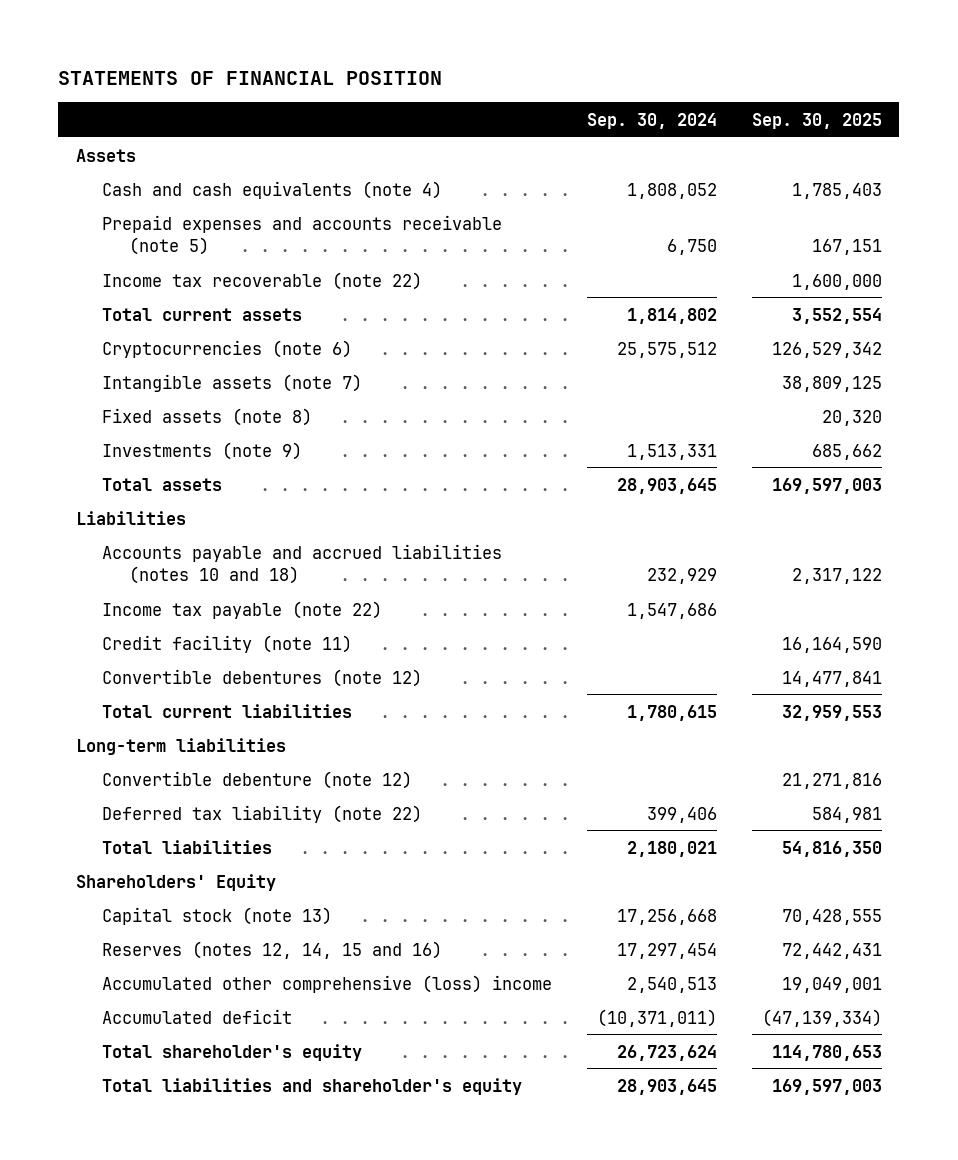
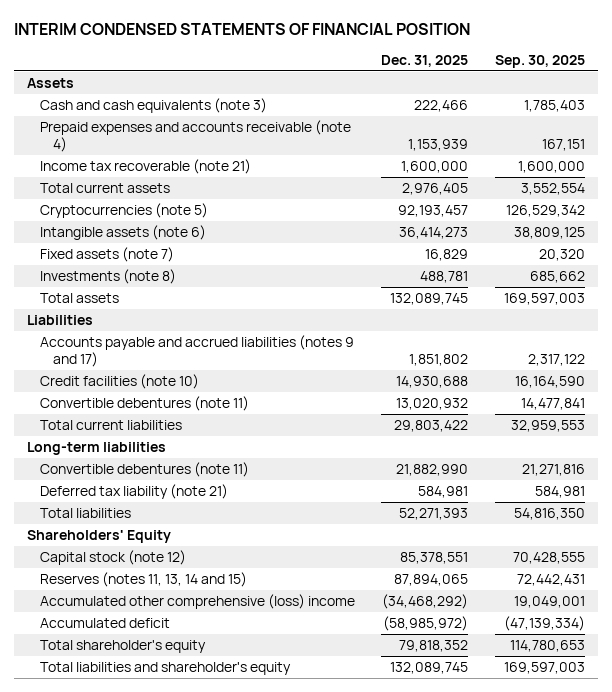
- STATEMENTS OF FINANCIAL POSITION
+ INTERIM CONDENSED STATEMENTS OF FINANCIAL POSITION
- | Sep. 30, 2024 | Sep. 30, 2025
+ | Dec. 31, 2025 | Sep. 30, 2025
- Cash and cash equivalents (note 4) | 1,808,052 | 1,785,403
- Prepaid expenses and accounts receivable (note 5) | 6,750 | 167,151
- Income tax recoverable (note 22) | | 1,600,000
+ Cash and cash equivalents (note 3) | 222,466 | 1,785,403
+ Prepaid expenses and accounts receivable (note 4) | 1,153,939 | 167,151
+ Income tax recoverable (note 21) | 1,600,000 | 1,600,000
- Cryptocurrencies (note 6) | 25,575,512 | 126,529,342
- Intangible assets (note 7) | | 38,809,125
- Fixed assets (note 8) | | 20,320
- Investments (note 9) | 1,513,331 | 685,662
+ Cryptocurrencies (note 5) | 92,193,457 | 126,529,342
+ Intangible assets (note 6) | 36,414,273 | 38,809,125
+ Fixed assets (note 7) | 16,829 | 20,320
+ Investments (note 8) | 488,781 | 685,662
- Accounts payable and accrued liabilities (notes 10 and 18) | 232,929 | 2,317,122
- Income tax payable (note 22) | 1,547,686 |
- Credit facility (note 11) | | 16,164,590
- Convertible debentures (note 12) | | 14,477,841
+ Accounts payable and accrued liabilities (notes 9 and 17) | 1,851,802 | 2,317,122
+ Credit facilities (note 10) | 14,930,688 | 16,164,590
+ Convertible debentures (note 11) | 13,020,932 | 14,477,841
- Convertible debenture (note 12) | | 21,271,816
- Deferred tax liability (note 22) | 399,406 | 584,981
+ Convertible debentures (note 11) | 21,882,990 | 21,271,816
+ Deferred tax liability (note 21) | 584,981 | 584,981
- Capital stock (note 13) | 17,256,668 | 70,428,555
- Reserves (notes 12, 14, 15 and 16) | 17,297,454 | 72,442,431
+ Capital stock (note 12) | 85,378,551 | 70,428,555
+ Reserves (notes 11, 13, 14 and 15) | 87,894,065 | 72,442,431

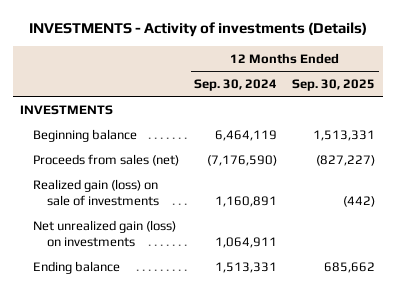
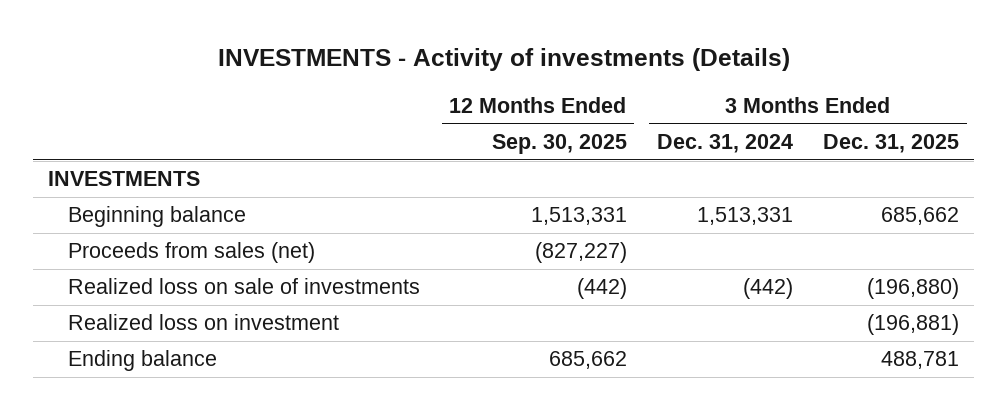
- | 12 Months Ended Sep. 30, 2024 | 12 Months Ended Sep. 30, 2025
+ | 12 Months Ended Sep. 30, 2025 | 3 Months Ended Dec. 31, 2024 | 3 Months Ended Dec. 31, 2025
- Realized gain (loss) on sale of investments | 1,160,891 | (442)
- Net unrealized gain (loss) on investments | 1,064,911 |
+ Realized loss on sale of investments | (442) | (442) | (196,880)
+ Realized loss on investment | | | (196,881)

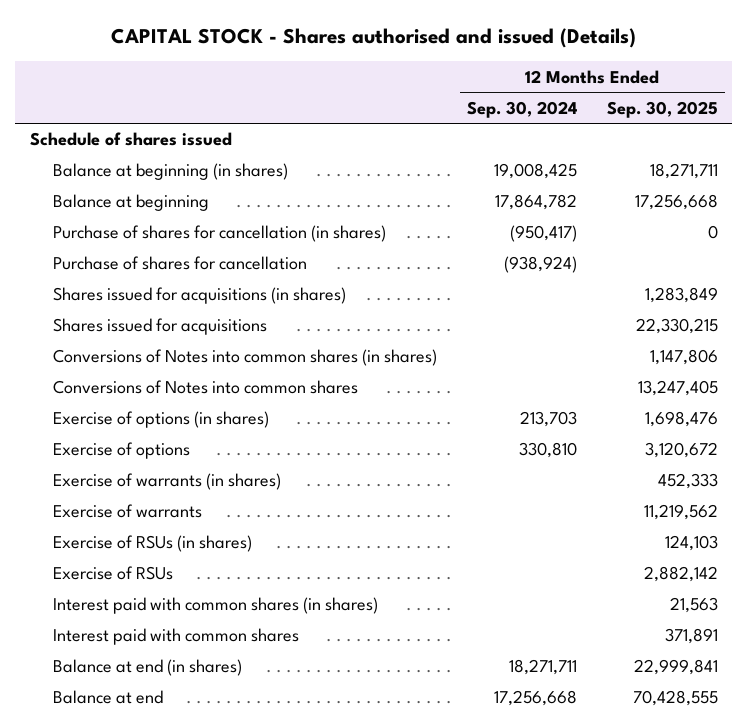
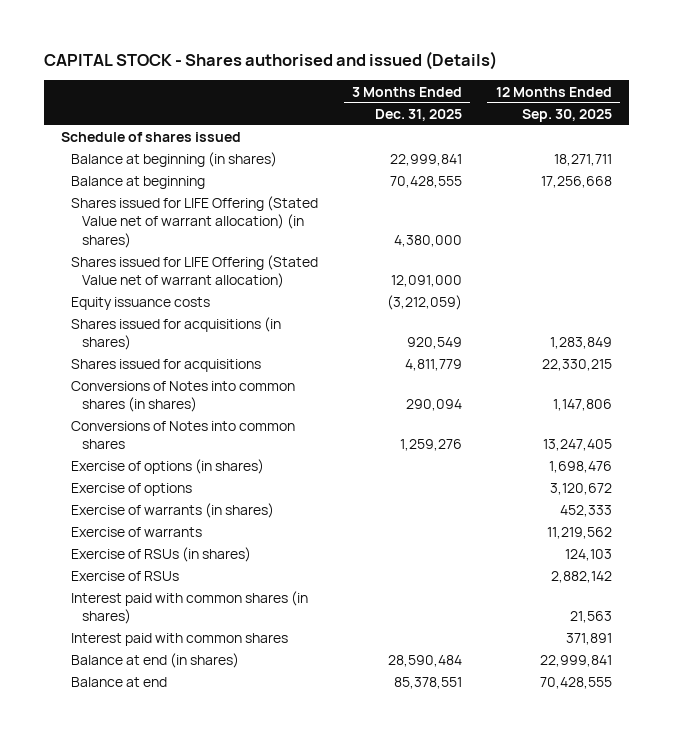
- | 12 Months Ended Sep. 30, 2024 | 12 Months Ended Sep. 30, 2025
+ | 3 Months Ended Dec. 31, 2025 | 12 Months Ended Sep. 30, 2025
- Purchase of shares for cancellation (in shares) | (950,417) | 0
- Purchase of shares for cancellation | (938,924) |
+ Shares issued for LIFE Offering (Stated Value net of warrant allocation) (in shares) | 4,380,000 |
+ Shares issued for LIFE Offering (Stated Value net of warrant allocation) | 12,091,000 |
+ Equity issuance costs | (3,212,059) |

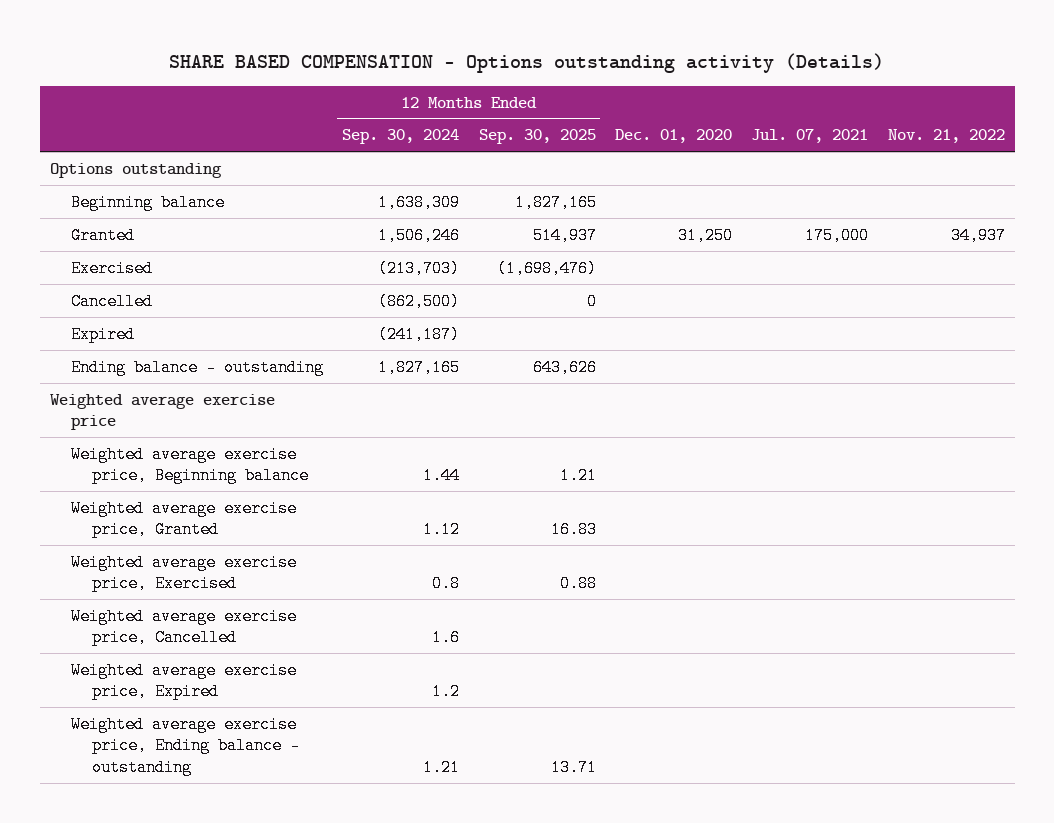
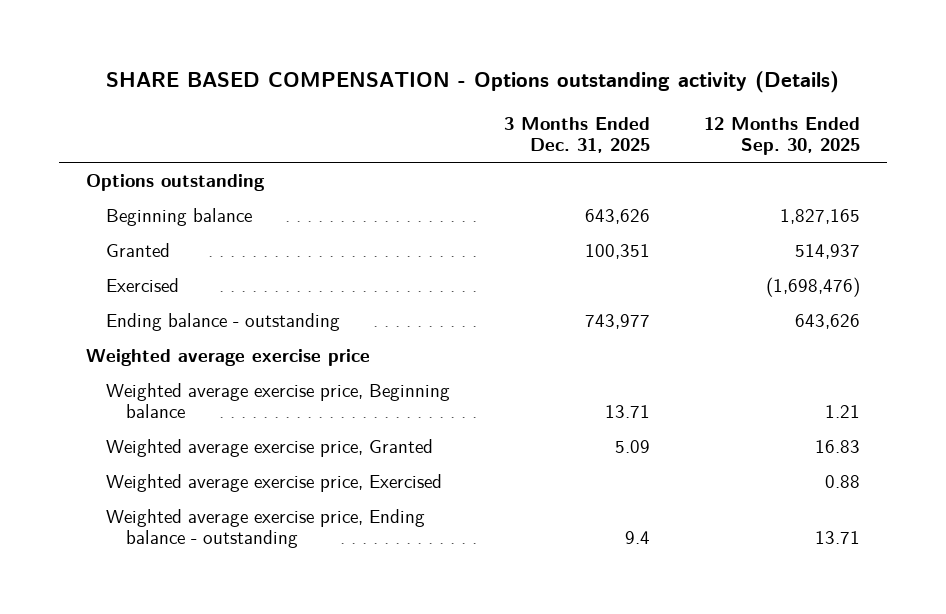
- | 12 Months Ended Sep. 30, 2024 | 12 Months Ended Sep. 30, 2025 | Dec. 01, 2020 | Jul. 07, 2021 | Nov. 21, 2022
+ | 3 Months Ended Dec. 31, 2025 | 12 Months Ended Sep. 30, 2025
- Cancelled | (862,500) | 0 | | |
- Expired | (241,187) | | | |
- Weighted average exercise price, Cancelled | 1.6 | | | |
- Weighted average exercise price, Expired | 1.2 | | | |

